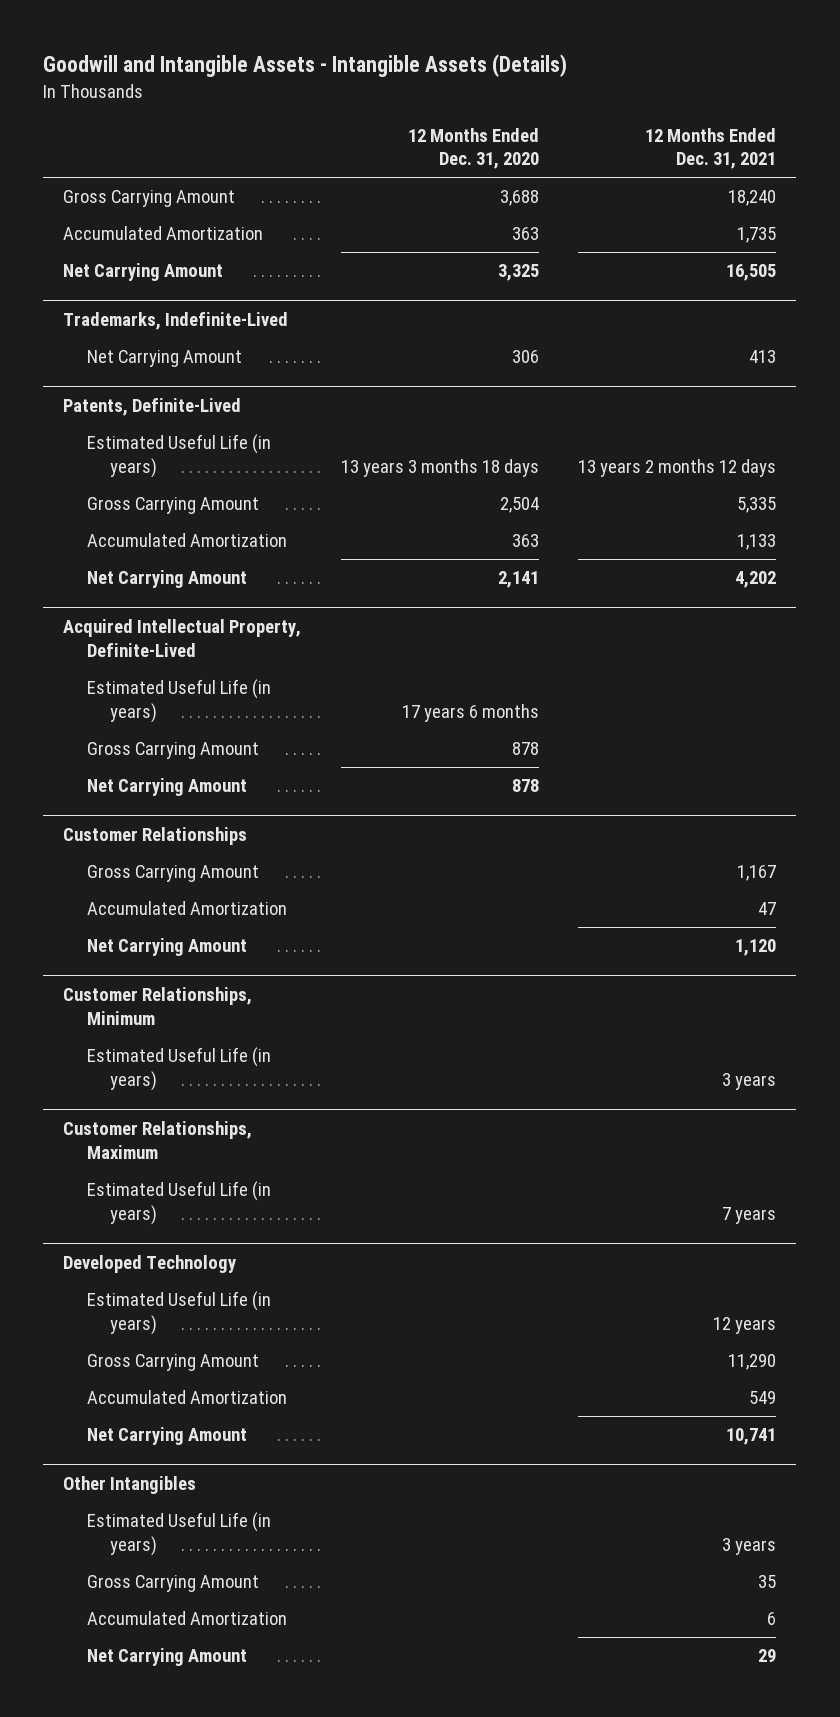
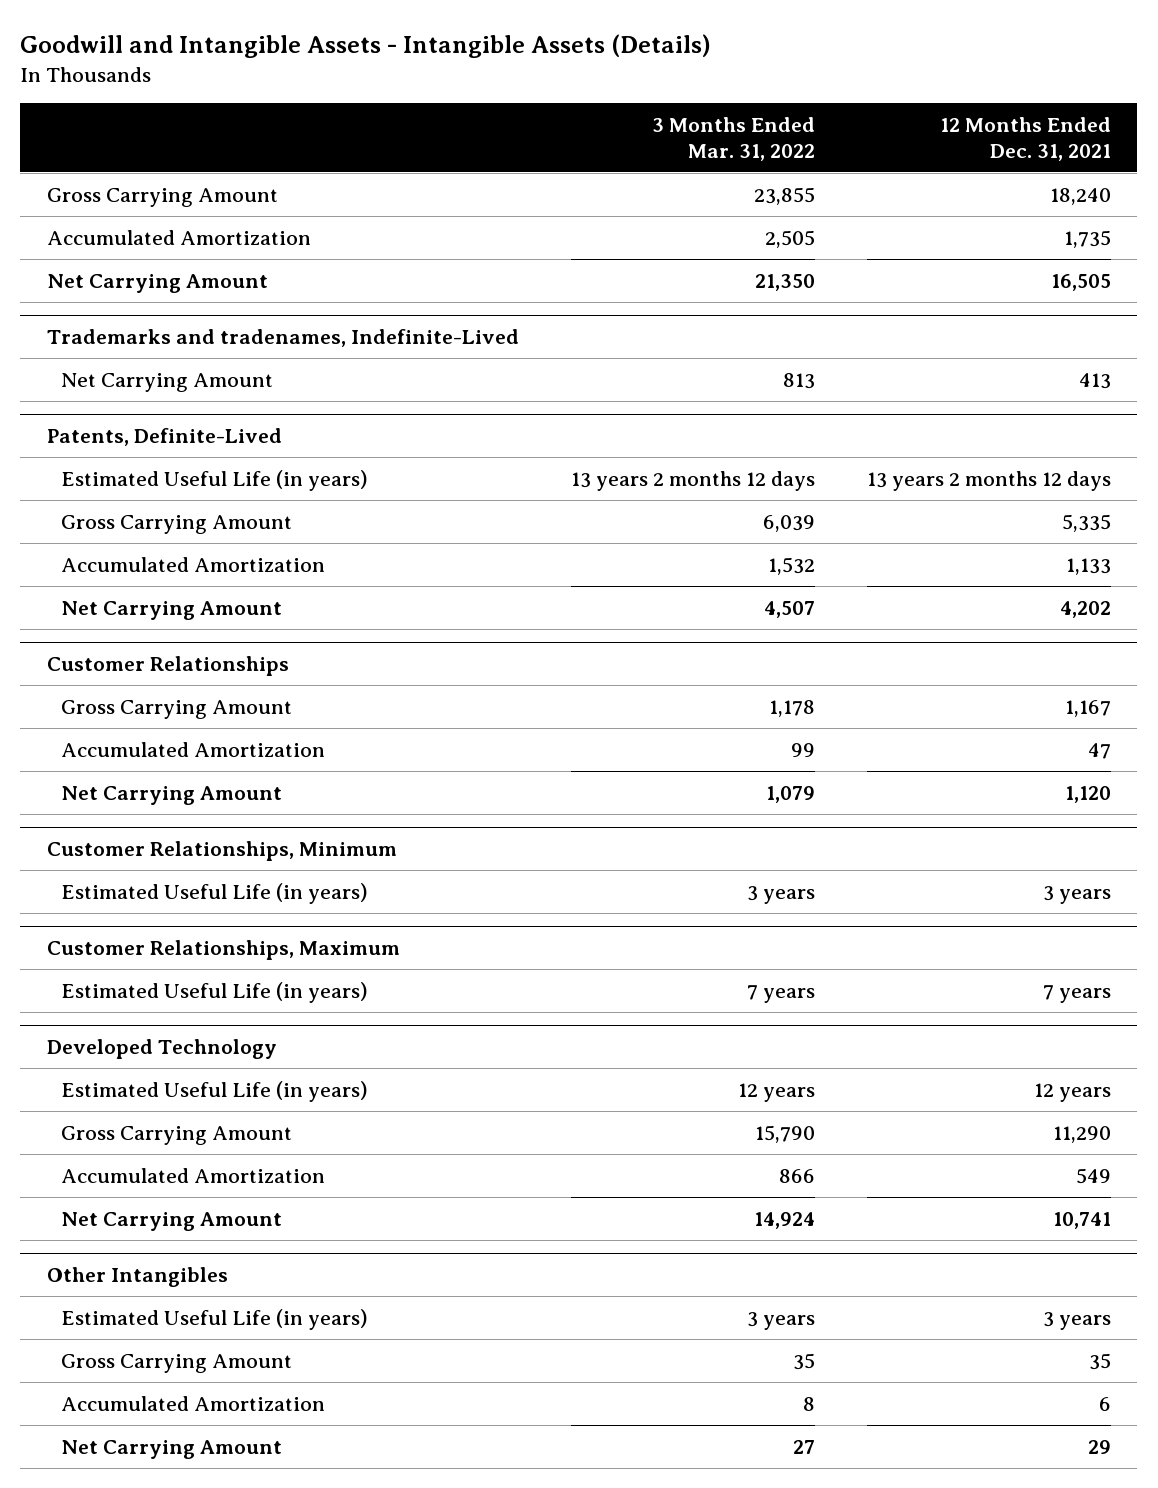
- | 12 Months Ended Dec. 31, 2020 | 12 Months Ended Dec. 31, 2021
+ | 3 Months Ended Mar. 31, 2022 | 12 Months Ended Dec. 31, 2021
- Trademarks, Indefinite-Lived
+ Trademarks and tradenames, Indefinite-Lived
- Acquired Intellectual Property, Definite-Lived
- Estimated Useful Life (in years) | 17 years 6 months |
- Gross Carrying Amount | 878 |
- Net Carrying Amount | 878 |

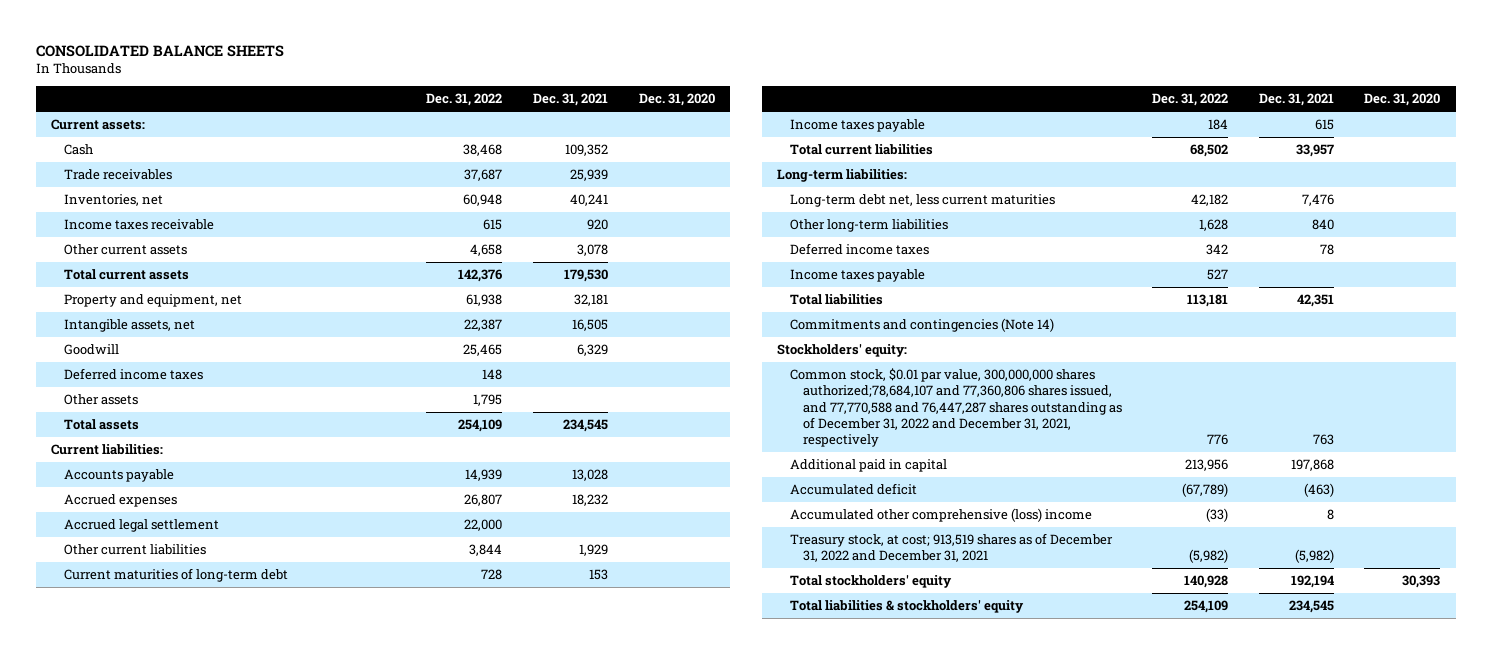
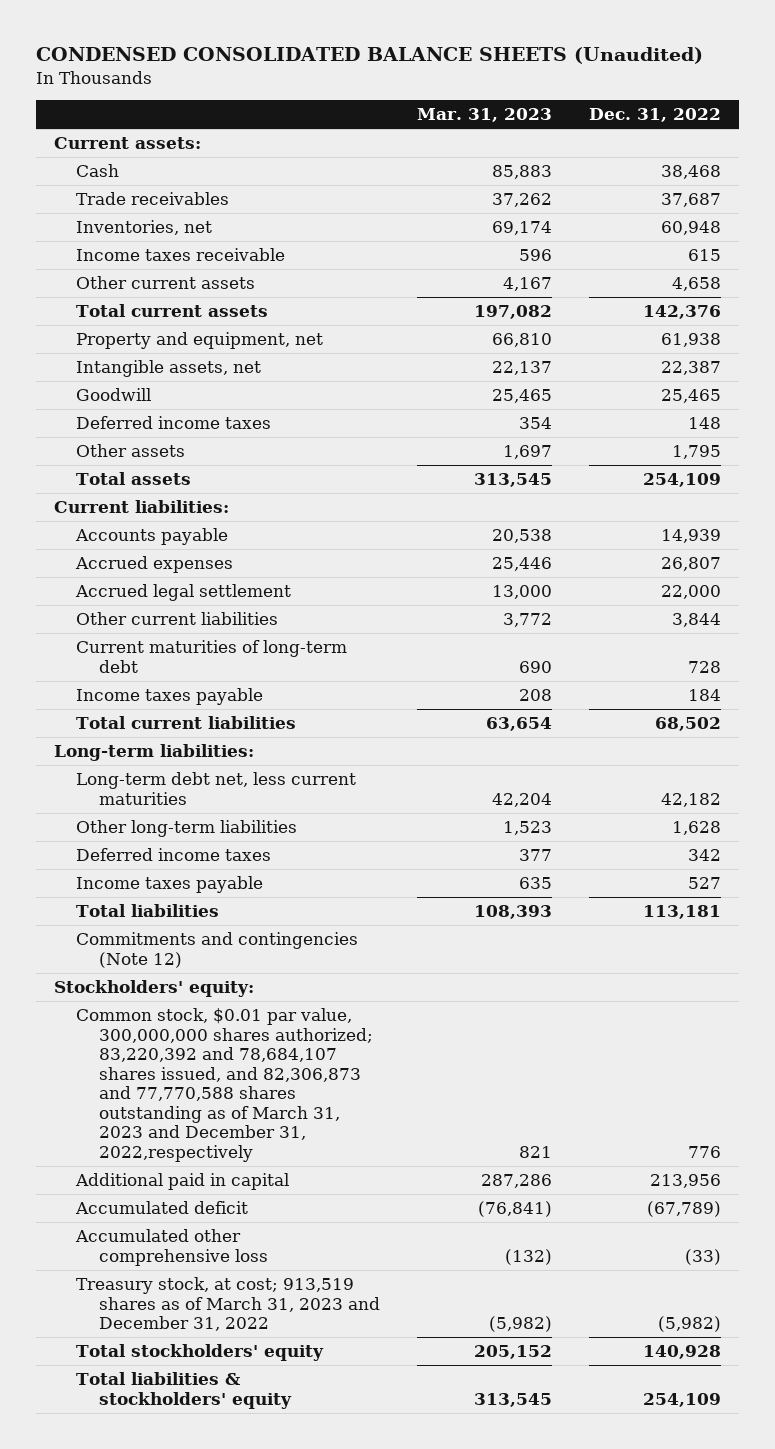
- CONSOLIDATED BALANCE SHEETS
+ CONDENSED CONSOLIDATED BALANCE SHEETS (Unaudited)
- | Dec. 31, 2022 | Dec. 31, 2021 | Dec. 31, 2020
+ | Mar. 31, 2023 | Dec. 31, 2022
- Commitments and contingencies (Note 14)
+ Commitments and contingencies (Note 12)
- Common stock, $0.01 par value, 300,000,000 shares authorized;78,684,107 and 77,360,806 shares issued, and 77,770,588 and 76,447,287 shares outstanding as of December 31, 2022 and December 31, 2021, respectively | 776 | 763 |
+ Common stock, $0.01 par value, 300,000,000 shares authorized; 83,220,392 and 78,684,107 shares issued, and 82,306,873 and 77,770,588 shares outstanding as of March 31, 2023 and December 31, 2022,respectively | 821 | 776
- Accumulated other comprehensive (loss) income | (33) | 8 |
- Treasury stock, at cost; 913,519 shares as of December 31, 2022 and December 31, 2021 | (5,982) | (5,982) |
+ Accumulated other comprehensive loss | (132) | (33)
+ Treasury stock, at cost; 913,519 shares as of March 31, 2023 and December 31, 2022 | (5,982) | (5,982)

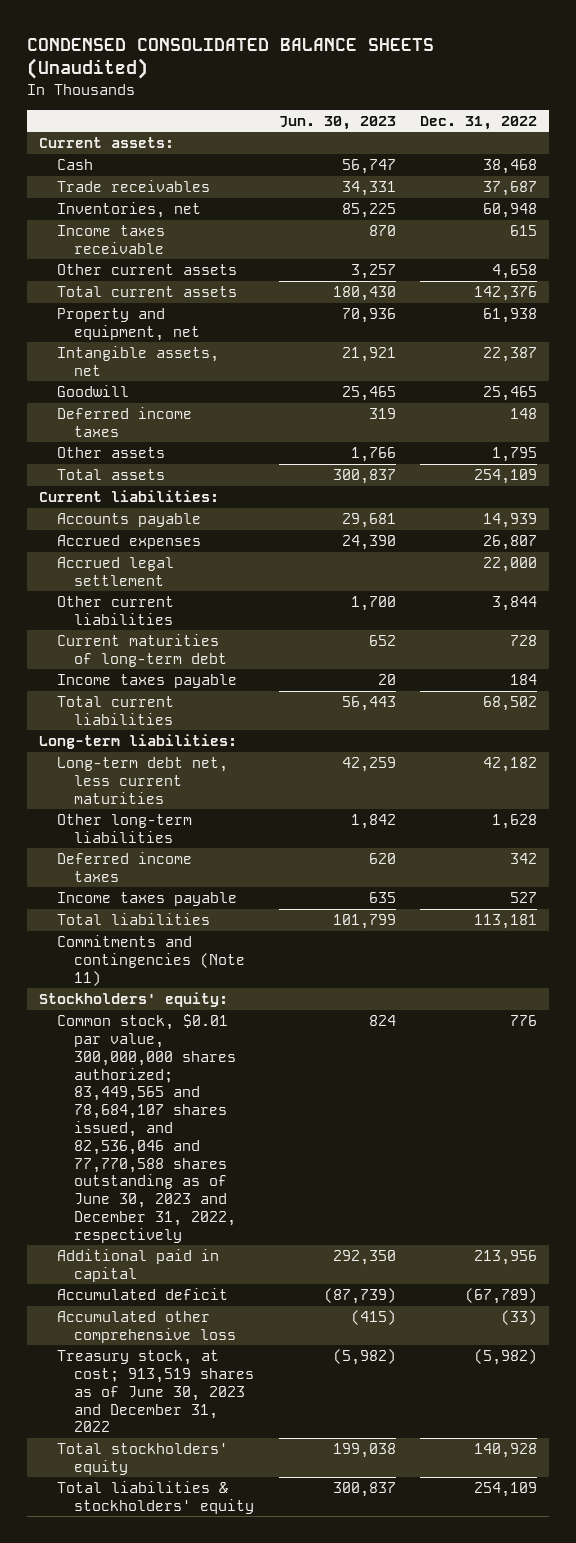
- | Mar. 31, 2023 | Dec. 31, 2022
+ | Jun. 30, 2023 | Dec. 31, 2022
- Commitments and contingencies (Note 12)
+ Commitments and contingencies (Note 11)
- Common stock, $0.01 par value, 300,000,000 shares authorized; 83,220,392 and 78,684,107 shares issued, and 82,306,873 and 77,770,588 shares outstanding as of March 31, 2023 and December 31, 2022,respectively | 821 | 776
+ Common stock, $0.01 par value, 300,000,000 shares authorized; 83,449,565 and 78,684,107 shares issued, and 82,536,046 and 77,770,588 shares outstanding as of June 30, 2023 and December 31, 2022, respectively | 824 | 776
- Treasury stock, at cost; 913,519 shares as of March 31, 2023 and December 31, 2022 | (5,982) | (5,982)
+ Treasury stock, at cost; 913,519 shares as of June 30, 2023 and December 31, 2022 | (5,982) | (5,982)

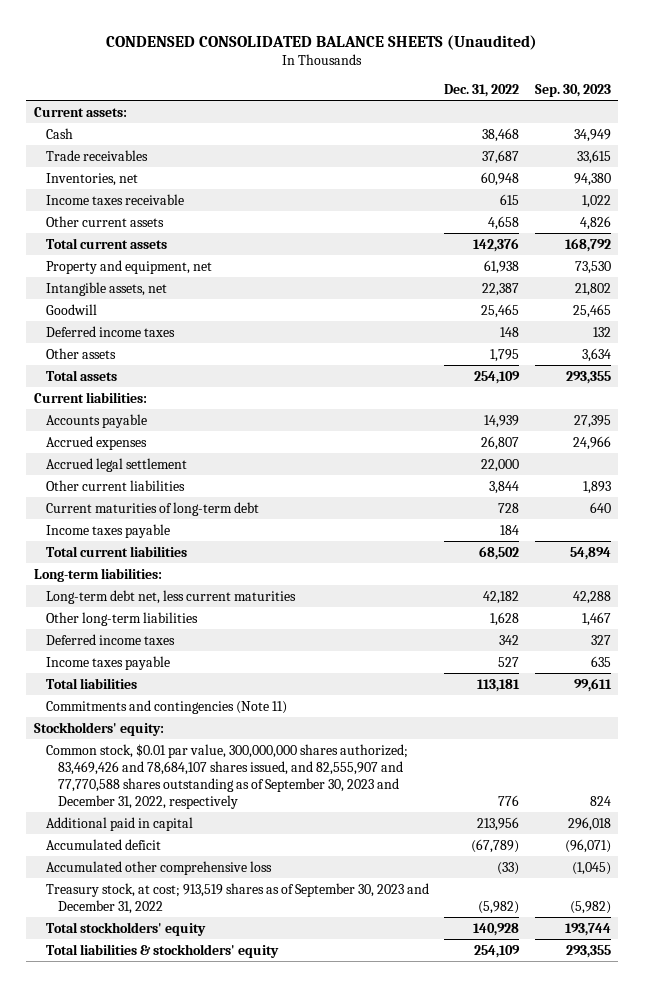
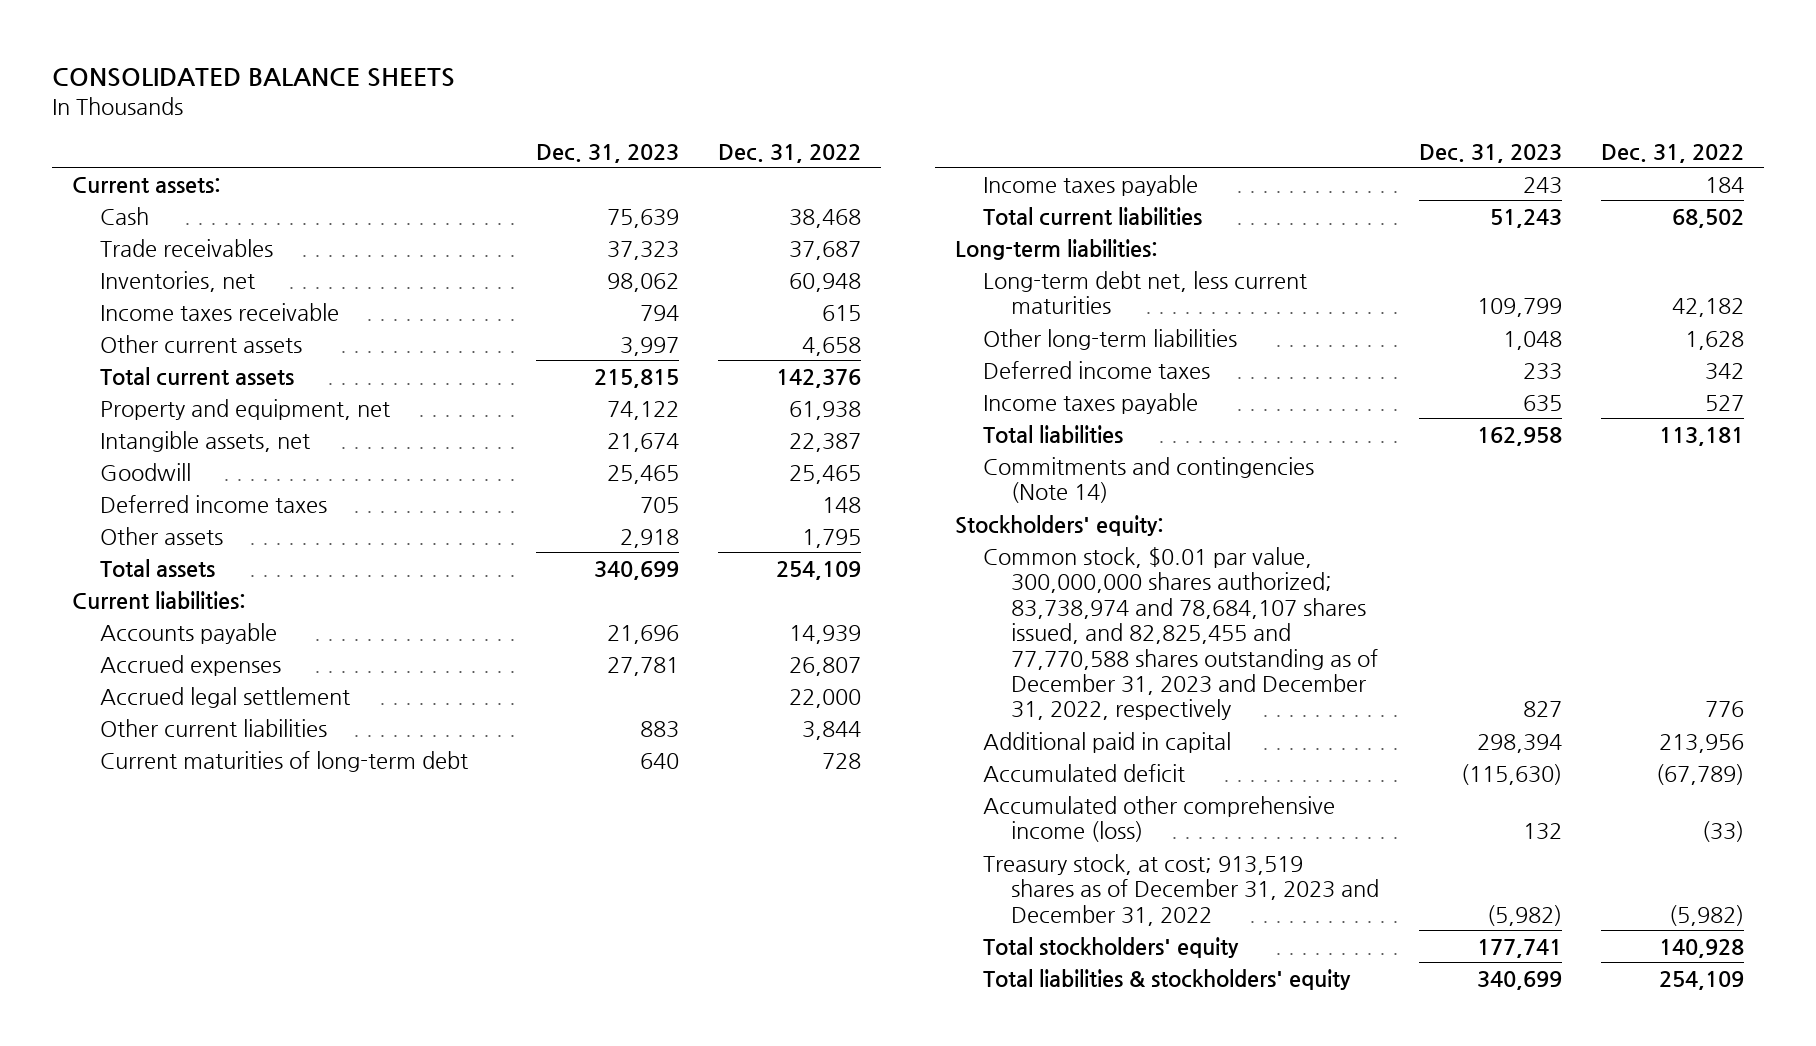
- CONDENSED CONSOLIDATED BALANCE SHEETS (Unaudited)
+ CONSOLIDATED BALANCE SHEETS
- | Dec. 31, 2022 | Sep. 30, 2023
+ | Dec. 31, 2023 | Dec. 31, 2022
- Commitments and contingencies (Note 11)
+ Commitments and contingencies (Note 14)
- Common stock, $0.01 par value, 300,000,000 shares authorized; 83,469,426 and 78,684,107 shares issued, and 82,555,907 and 77,770,588 shares outstanding as of September 30, 2023 and December 31, 2022, respectively | 776 | 824
+ Common stock, $0.01 par value, 300,000,000 shares authorized; 83,738,974 and 78,684,107 shares issued, and 82,825,455 and 77,770,588 shares outstanding as of December 31, 2023 and December 31, 2022, respectively | 827 | 776
- Accumulated other comprehensive loss | (33) | (1,045)
- Treasury stock, at cost; 913,519 shares as of September 30, 2023 and December 31, 2022 | (5,982) | (5,982)
+ Accumulated other comprehensive income (loss) | 132 | (33)
+ Treasury stock, at cost; 913,519 shares as of December 31, 2023 and December 31, 2022 | (5,982) | (5,982)

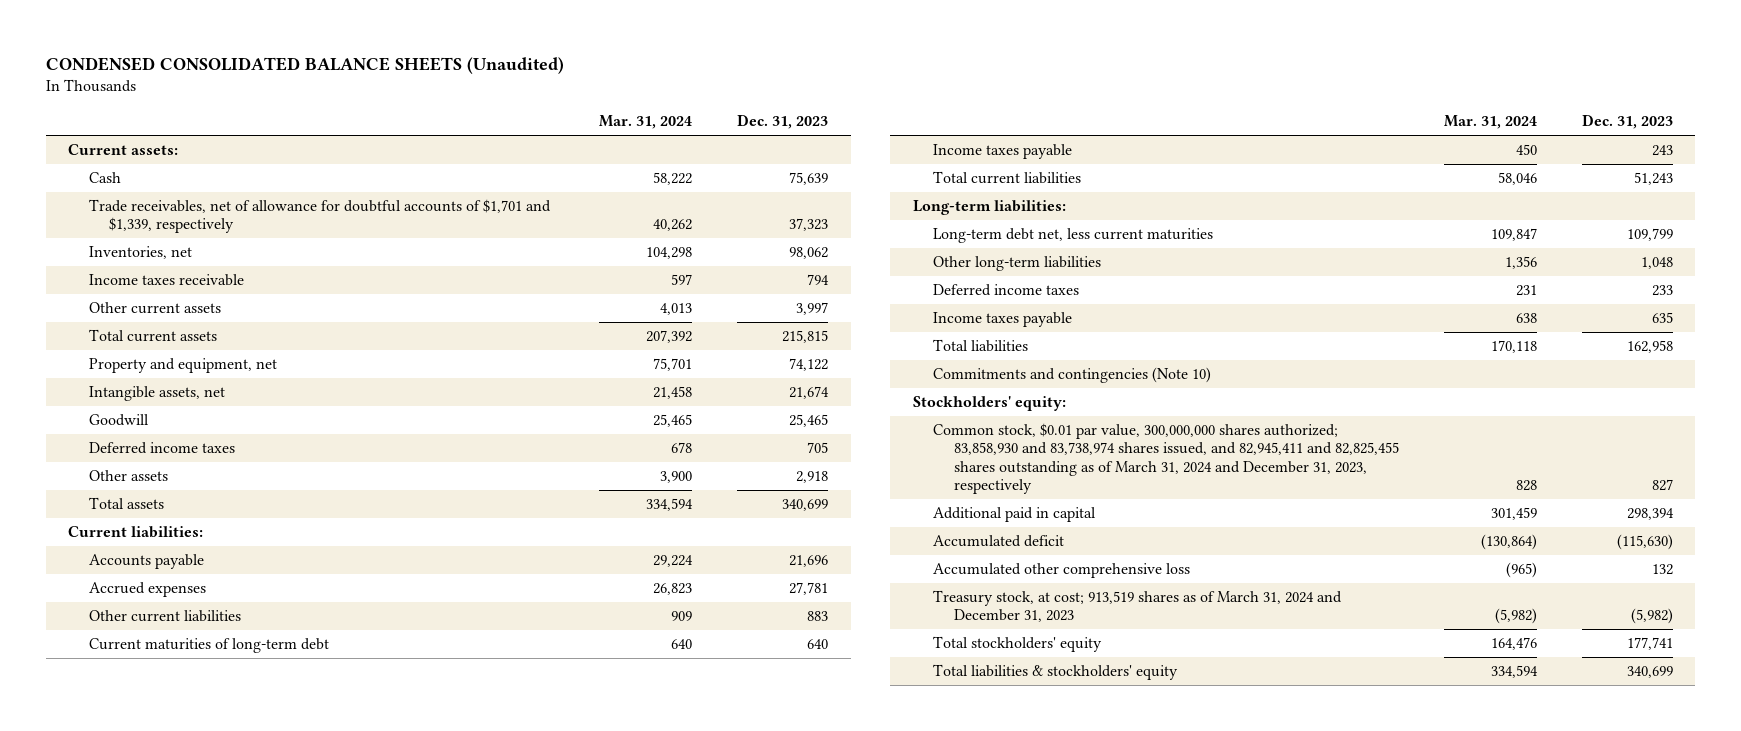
- CONSOLIDATED BALANCE SHEETS
+ CONDENSED CONSOLIDATED BALANCE SHEETS (Unaudited)
- | Dec. 31, 2023 | Dec. 31, 2022
+ | Mar. 31, 2024 | Dec. 31, 2023
- Trade receivables | 37,323 | 37,687
+ Trade receivables, net of allowance for doubtful accounts of $1,701 and $1,339, respectively | 40,262 | 37,323
- Accrued legal settlement | | 22,000
- Commitments and contingencies (Note 14)
+ Commitments and contingencies (Note 10)
- Common stock, $0.01 par value, 300,000,000 shares authorized; 83,738,974 and 78,684,107 shares issued, and 82,825,455 and 77,770,588 shares outstanding as of December 31, 2023 and December 31, 2022, respectively | 827 | 776
+ Common stock, $0.01 par value, 300,000,000 shares authorized; 83,858,930 and 83,738,974 shares issued, and 82,945,411 and 82,825,455 shares outstanding as of March 31, 2024 and December 31, 2023, respectively | 828 | 827
- Accumulated other comprehensive income (loss) | 132 | (33)
- Treasury stock, at cost; 913,519 shares as of December 31, 2023 and December 31, 2022 | (5,982) | (5,982)
+ Accumulated other comprehensive loss | (965) | 132
+ Treasury stock, at cost; 913,519 shares as of March 31, 2024 and December 31, 2023 | (5,982) | (5,982)

